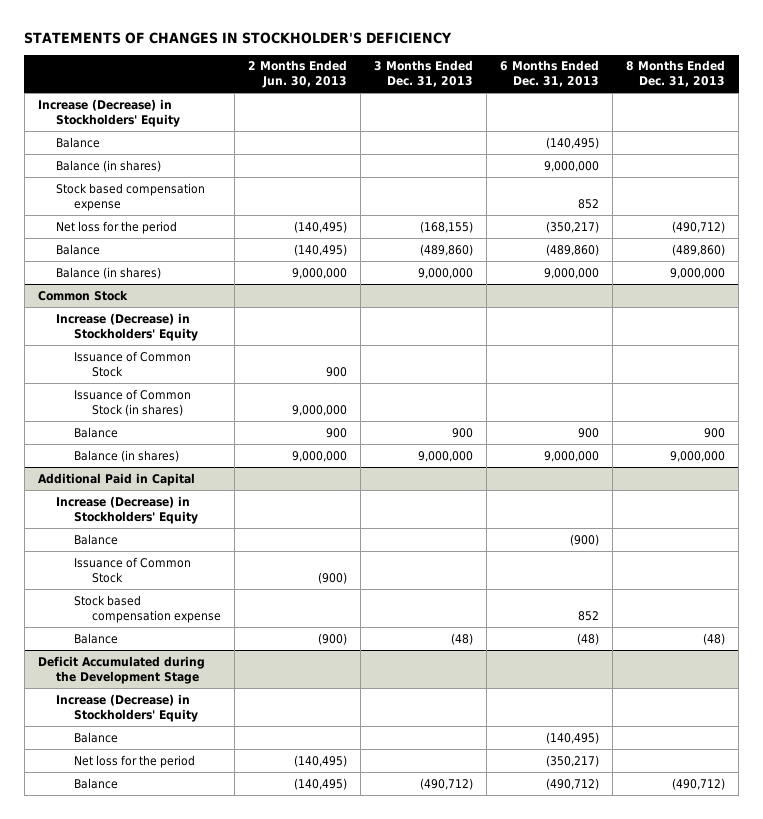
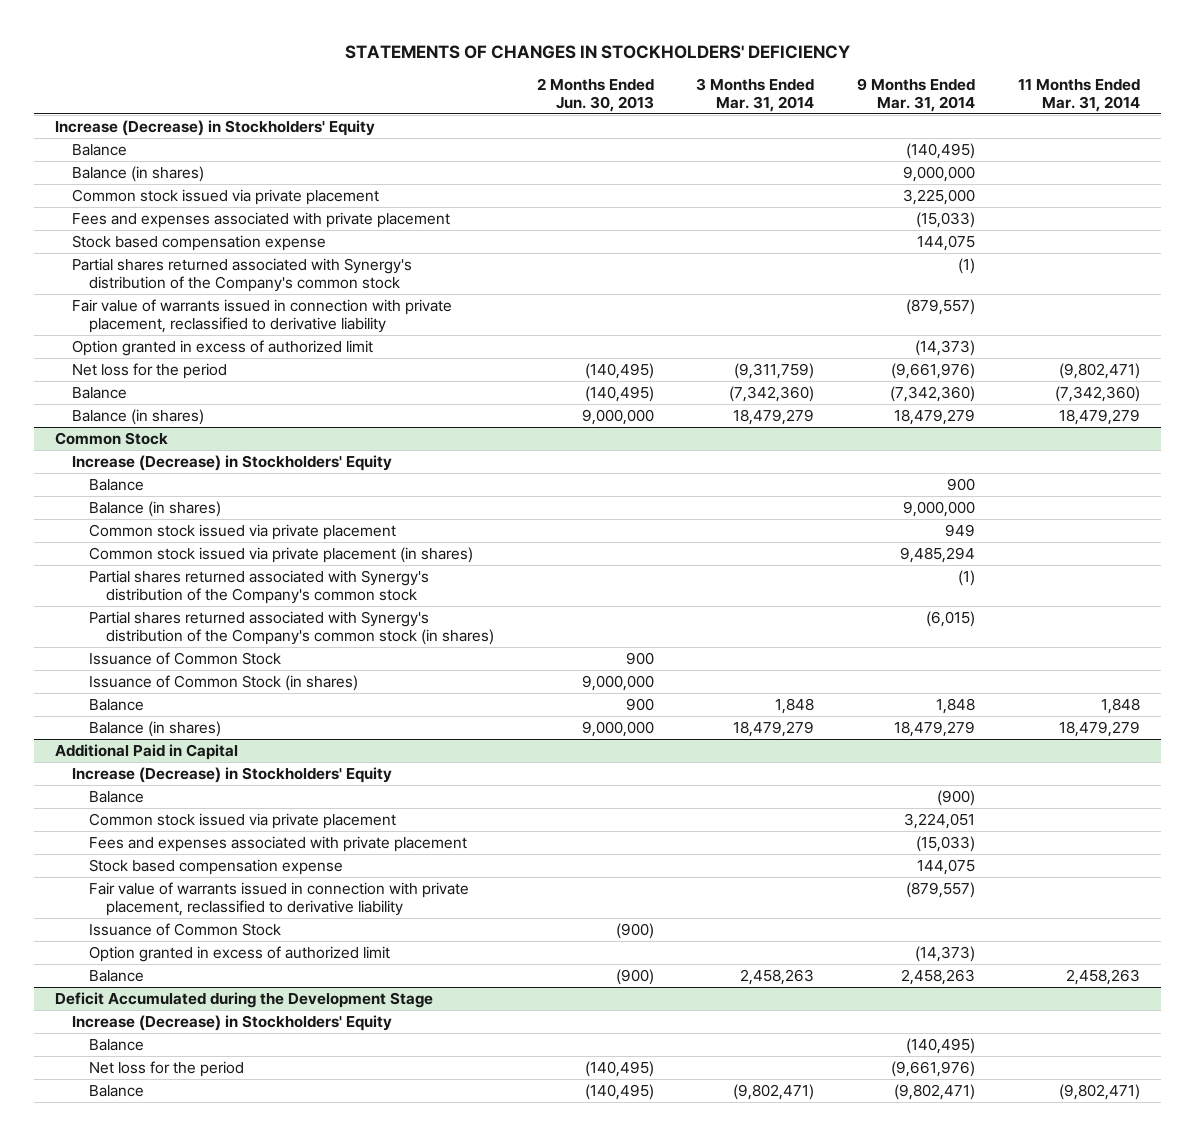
- STATEMENTS OF CHANGES IN STOCKHOLDER'S DEFICIENCY
+ STATEMENTS OF CHANGES IN STOCKHOLDERS' DEFICIENCY
- | 2 Months Ended Jun. 30, 2013 | 3 Months Ended Dec. 31, 2013 | 6 Months Ended Dec. 31, 2013 | 8 Months Ended Dec. 31, 2013
+ | 2 Months Ended Jun. 30, 2013 | 3 Months Ended Mar. 31, 2014 | 9 Months Ended Mar. 31, 2014 | 11 Months Ended Mar. 31, 2014
+ Common stock issued via private placement | | | 3,225,000 |
+ Fees and expenses associated with private placement | | | (15,033) |
+ Partial shares returned associated with Synergy's distribution of the Company's common stock | | | (1) |
+ Fair value of warrants issued in connection with private placement, reclassified to derivative liability | | | (879,557) |
+ Option granted in excess of authorized limit | | | (14,373) |
@ Common Stock
+ Balance | | | 900 |
+ Balance (in shares) | | | 9,000,000 |
+ Common stock issued via private placement | | | 949 |
+ Common stock issued via private placement (in shares) | | | 9,485,294 |
+ Partial shares returned associated with Synergy's distribution of the Company's common stock | | | (1) |
+ Partial shares returned associated with Synergy's distribution of the Company's common stock (in shares) | | | (6,015) |
@ Additional Paid in Capital
+ Common stock issued via private placement | | | 3,224,051 |
+ Fees and expenses associated with private placement | | | (15,033) |
+ Fair value of warrants issued in connection with private placement, reclassified to derivative liability | | | (879,557) |
moved down: Issuance of Common Stock | (900) | | |
+ Option granted in excess of authorized limit | | | (14,373) |

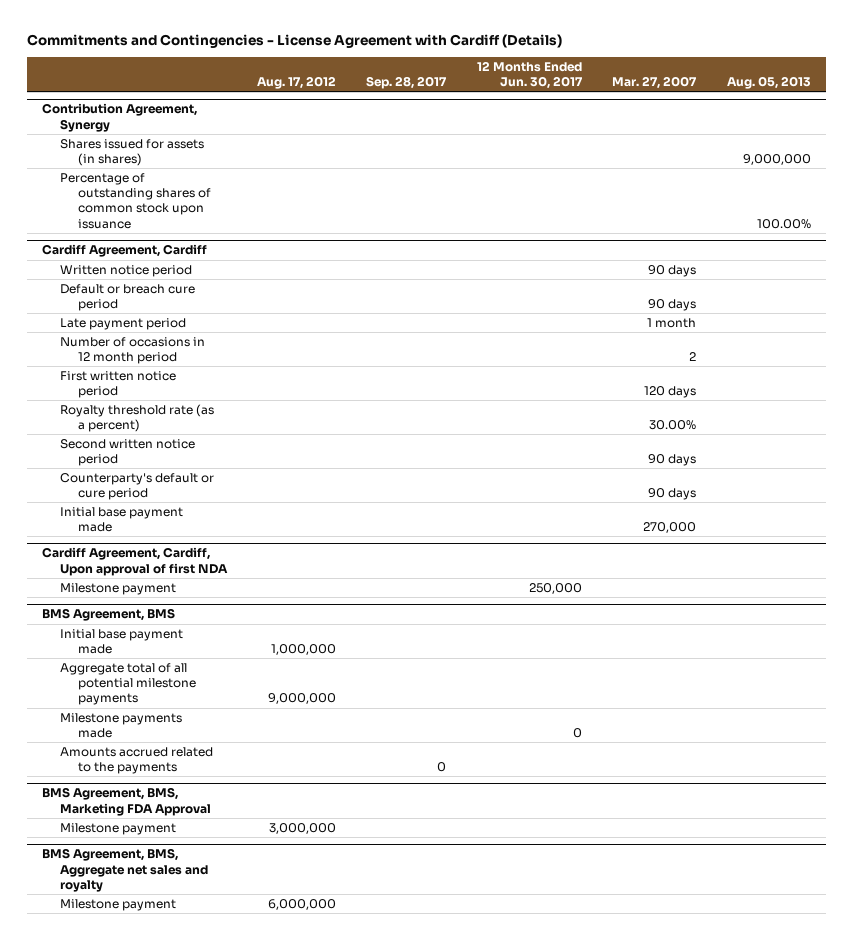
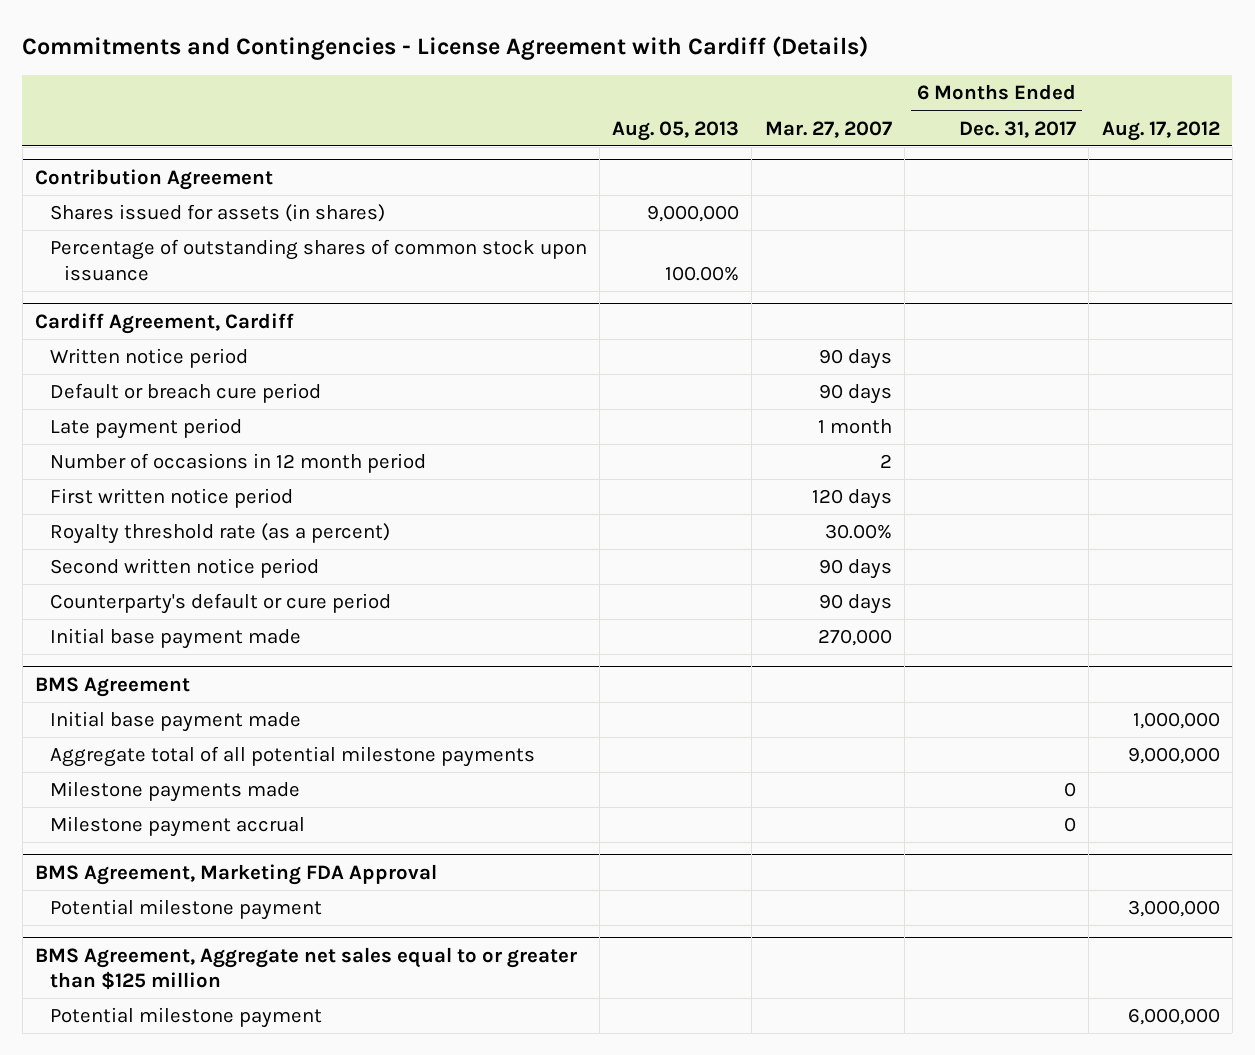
- | Aug. 17, 2012 | Sep. 28, 2017 | 12 Months Ended Jun. 30, 2017 | Mar. 27, 2007 | Aug. 05, 2013
+ | Aug. 05, 2013 | Mar. 27, 2007 | 6 Months Ended Dec. 31, 2017 | Aug. 17, 2012
- Contribution Agreement, Synergy
+ Contribution Agreement
- Cardiff Agreement, Cardiff, Upon approval of first NDA
- Milestone payment | | | 250,000 | |
- BMS Agreement, BMS
+ BMS Agreement
- Amounts accrued related to the payments | | 0 | | |
- BMS Agreement, BMS, Marketing FDA Approval
- Milestone payment | 3,000,000 | | | |
- BMS Agreement, BMS, Aggregate net sales and royalty
- Milestone payment | 6,000,000 | | | |
+ Milestone payment accrual | | | 0 |
+ BMS Agreement, Marketing FDA Approval
+ Potential milestone payment | | | | 3,000,000
+ BMS Agreement, Aggregate net sales equal to or greater than $125 million
+ Potential milestone payment | | | | 6,000,000

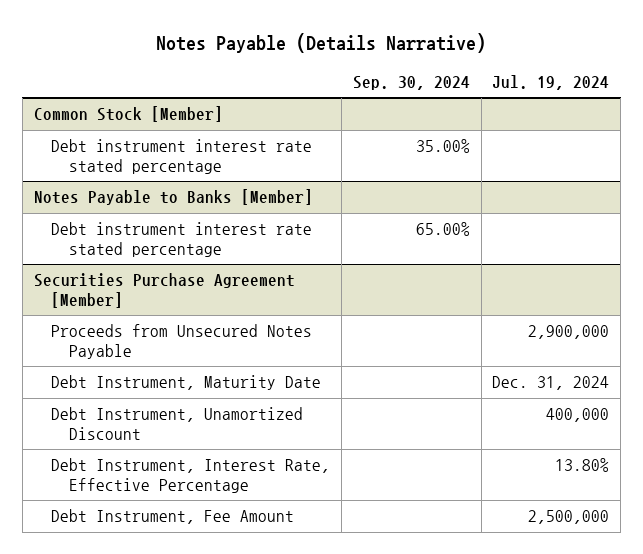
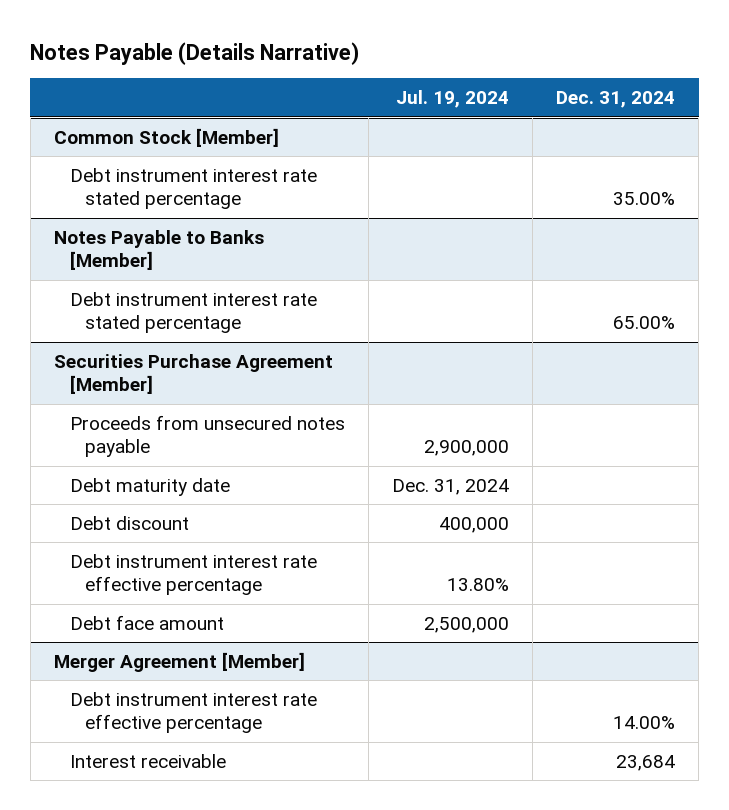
- | Sep. 30, 2024 | Jul. 19, 2024
+ | Jul. 19, 2024 | Dec. 31, 2024
@ Securities Purchase Agreement [Member]
- Proceeds from Unsecured Notes Payable | | 2,900,000
- Debt Instrument, Maturity Date | | Dec. 31, 2024
- Debt Instrument, Unamortized Discount | | 400,000
- Debt Instrument, Interest Rate, Effective Percentage | | 13.80%
- Debt Instrument, Fee Amount | | 2,500,000
+ Proceeds from unsecured notes payable | 2,900,000 |
+ Debt maturity date | Dec. 31, 2024 |
+ Debt discount | 400,000 |
+ Debt instrument interest rate effective percentage | 13.80% |
+ Debt face amount | 2,500,000 |
+ Merger Agreement [Member]
+ Debt instrument interest rate effective percentage | | 14.00%
+ Interest receivable | | 23,684

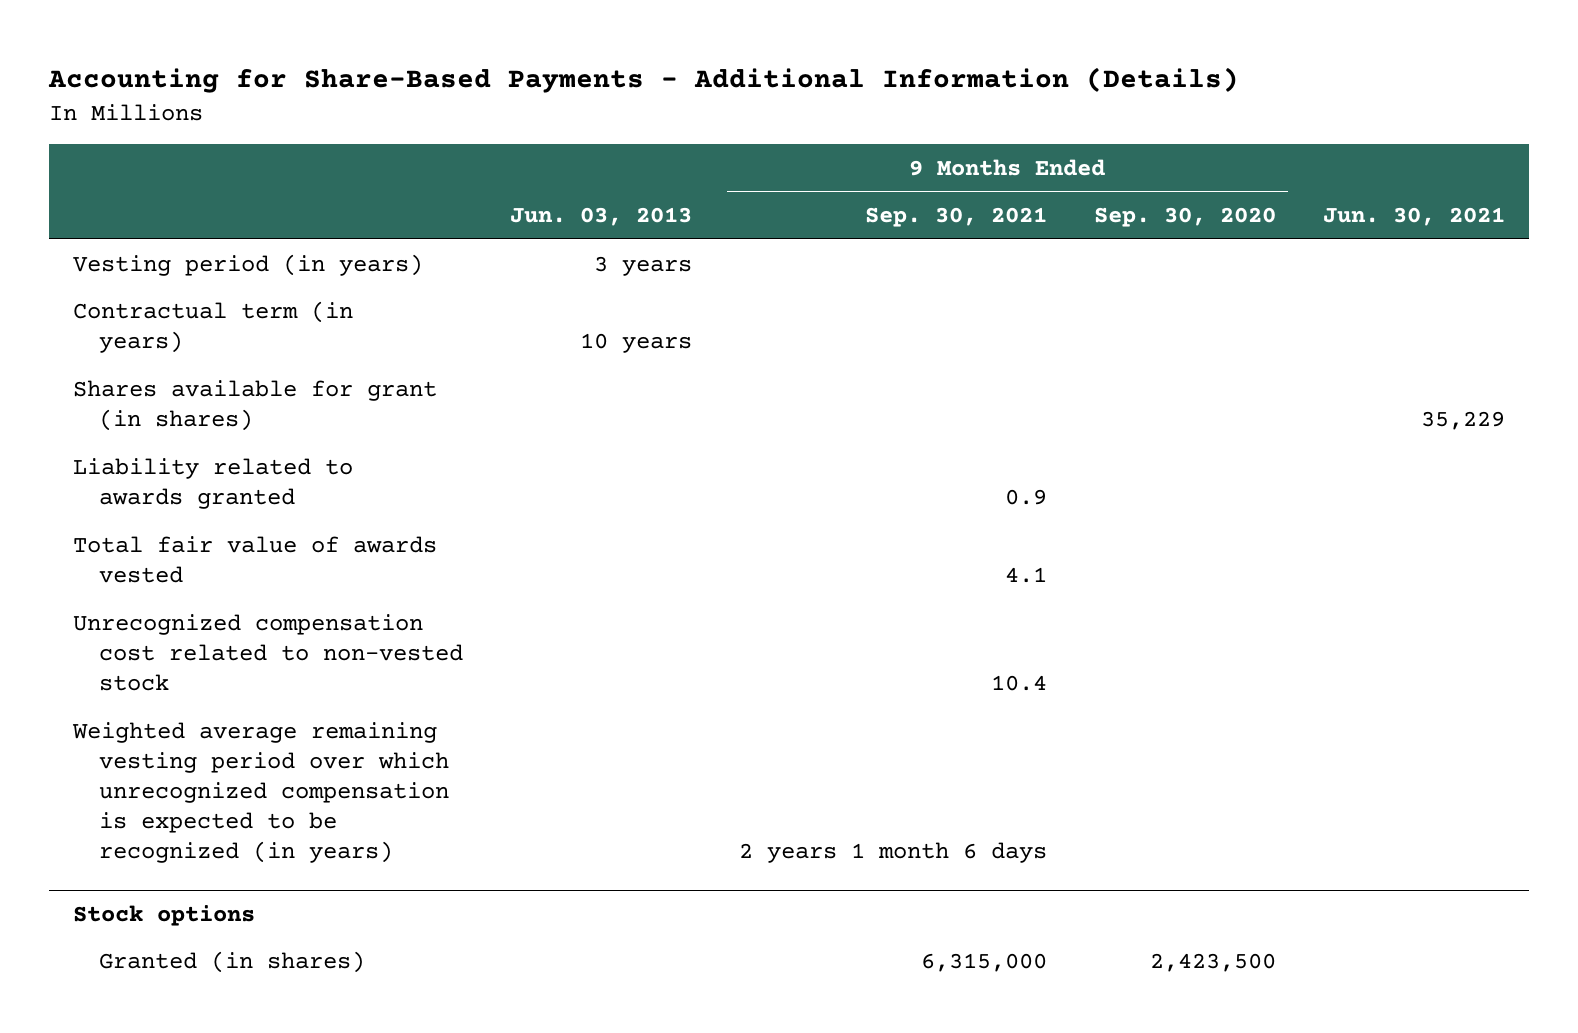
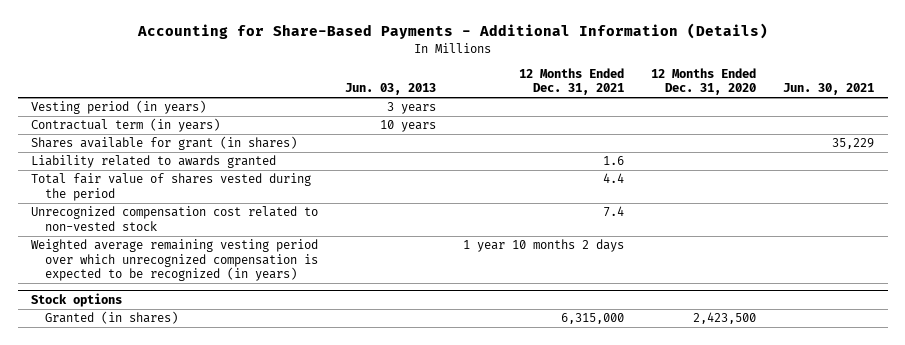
- | Jun. 03, 2013 | 9 Months Ended Sep. 30, 2021 | 9 Months Ended Sep. 30, 2020 | Jun. 30, 2021
+ | Jun. 03, 2013 | 12 Months Ended Dec. 31, 2021 | 12 Months Ended Dec. 31, 2020 | Jun. 30, 2021
- Total fair value of awards vested | | 4.1 | |
+ Total fair value of shares vested during the period | | 4.4 | |

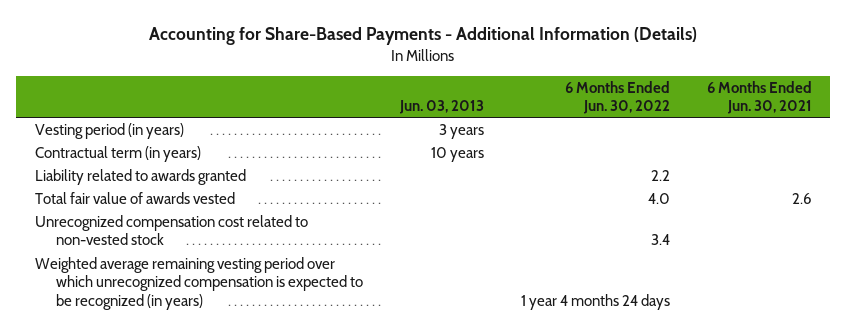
- | Jun. 03, 2013 | 12 Months Ended Dec. 31, 2021 | 12 Months Ended Dec. 31, 2020 | Jun. 30, 2021
+ | Jun. 03, 2013 | 6 Months Ended Jun. 30, 2022 | 6 Months Ended Jun. 30, 2021
- Shares available for grant (in shares) | | | | 35,229
- Total fair value of shares vested during the period | | 4.4 | |
+ Total fair value of awards vested | | 4.0 | 2.6
- Stock options
- Granted (in shares) | | 6,315,000 | 2,423,500 |

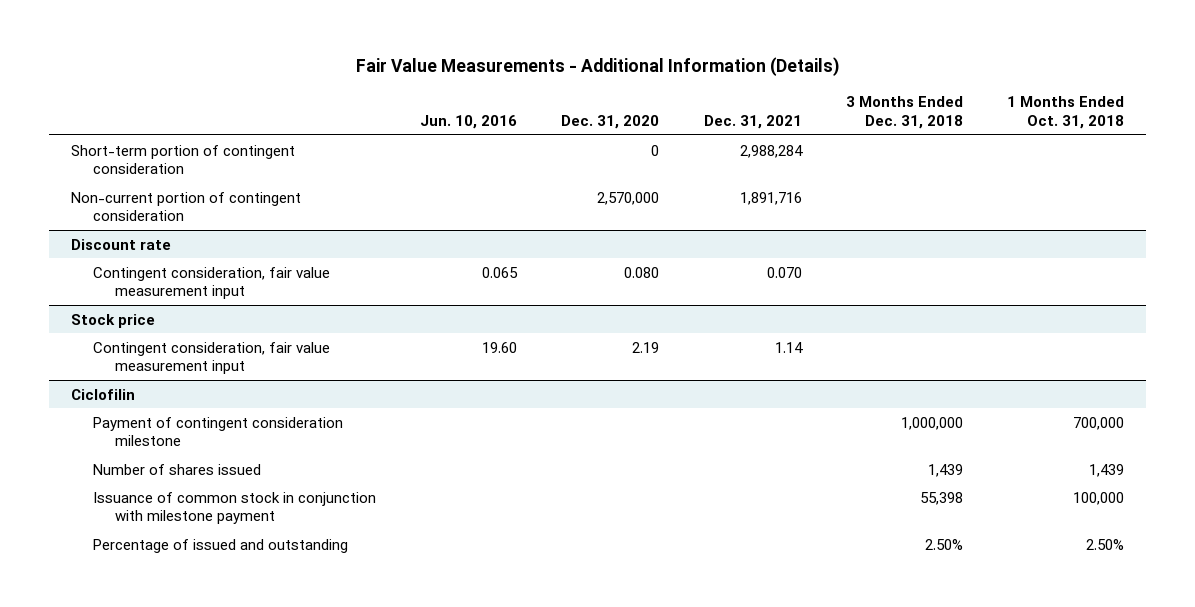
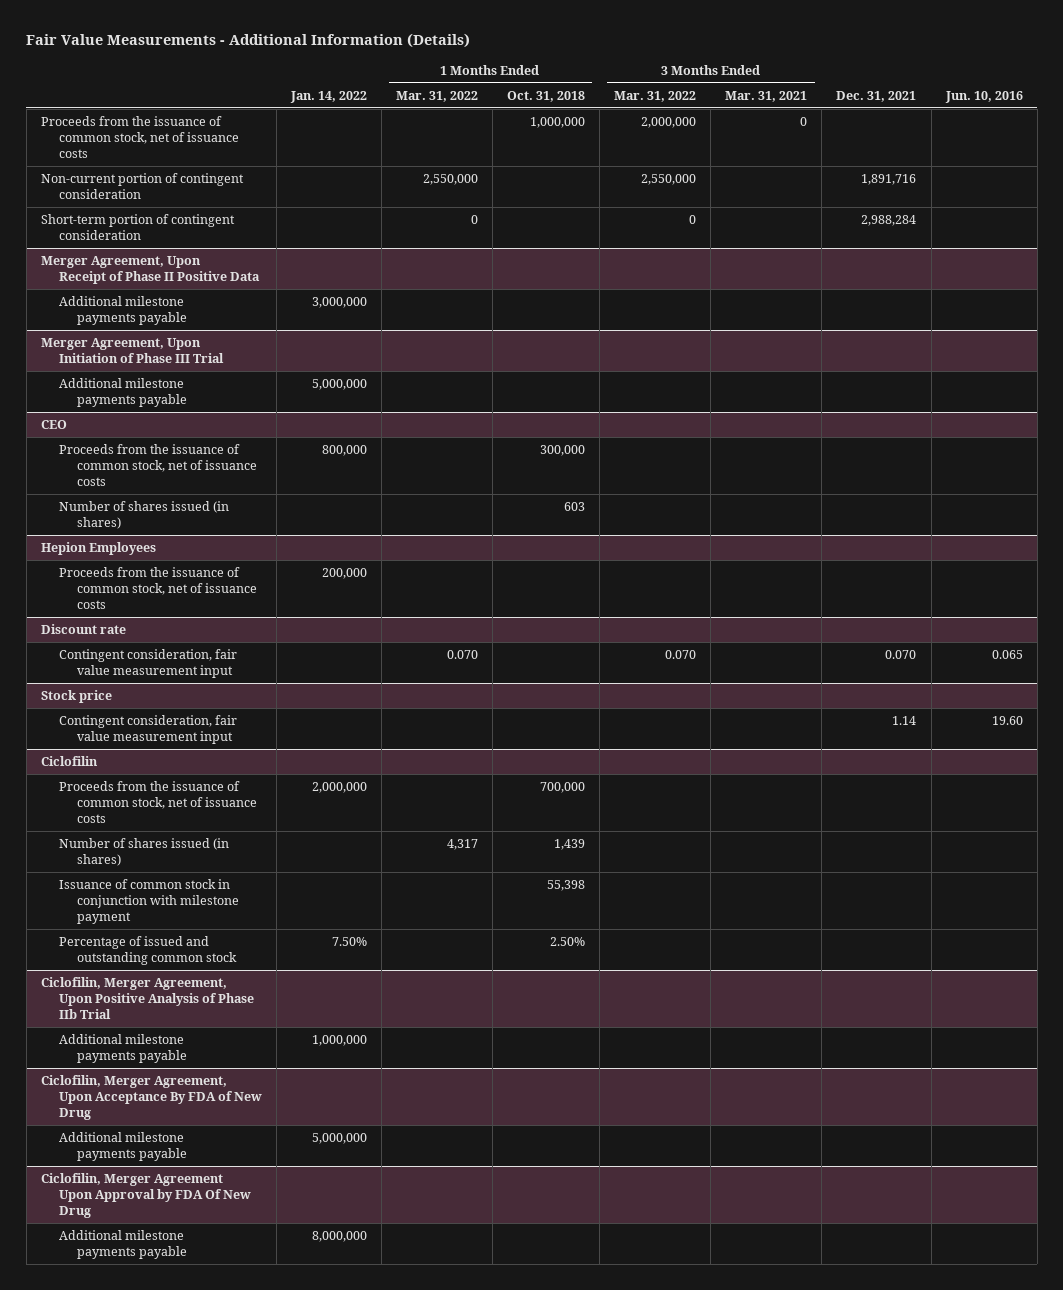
- | Jun. 10, 2016 | Dec. 31, 2020 | Dec. 31, 2021 | 3 Months Ended Dec. 31, 2018 | 1 Months Ended Oct. 31, 2018
+ | Jan. 14, 2022 | 1 Months Ended Mar. 31, 2022 | 1 Months Ended Oct. 31, 2018 | 3 Months Ended Mar. 31, 2022 | 3 Months Ended Mar. 31, 2021 | Dec. 31, 2021 | Jun. 10, 2016
+ Proceeds from the issuance of common stock, net of issuance costs | | | 1,000,000 | 2,000,000 | 0 | |
moved down: Short-term portion of contingent consideration | | 0 | | 0 | | 2,988,284 |
+ Merger Agreement, Upon Receipt of Phase II Positive Data
+ Additional milestone payments payable | 3,000,000 | | | | | |
+ Merger Agreement, Upon Initiation of Phase III Trial
+ Additional milestone payments payable | 5,000,000 | | | | | |
+ CEO
+ Proceeds from the issuance of common stock, net of issuance costs | 800,000 | | 300,000 | | | |
+ Number of shares issued (in shares) | | | 603 | | | |
+ Hepion Employees
+ Proceeds from the issuance of common stock, net of issuance costs | 200,000 | | | | | |
@ Ciclofilin
- Payment of contingent consideration milestone | | | | 1,000,000 | 700,000
- Number of shares issued | | | | 1,439 | 1,439
- Issuance of common stock in conjunction with milestone payment | | | | 55,398 | 100,000
- Percentage of issued and outstanding | | | | 2.50% | 2.50%
+ Proceeds from the issuance of common stock, net of issuance costs | 2,000,000 | | 700,000 | | | |
+ Number of shares issued (in shares) | | 4,317 | 1,439 | | | |
+ Issuance of common stock in conjunction with milestone payment | | | 55,398 | | | |
+ Percentage of issued and outstanding common stock | 7.50% | | 2.50% | | | |
+ Ciclofilin, Merger Agreement, Upon Positive Analysis of Phase IIb Trial
+ Additional milestone payments payable | 1,000,000 | | | | | |
+ Ciclofilin, Merger Agreement, Upon Acceptance By FDA of New Drug
+ Additional milestone payments payable | 5,000,000 | | | | | |
+ Ciclofilin, Merger Agreement Upon Approval by FDA Of New Drug
+ Additional milestone payments payable | 8,000,000 | | | | | |

